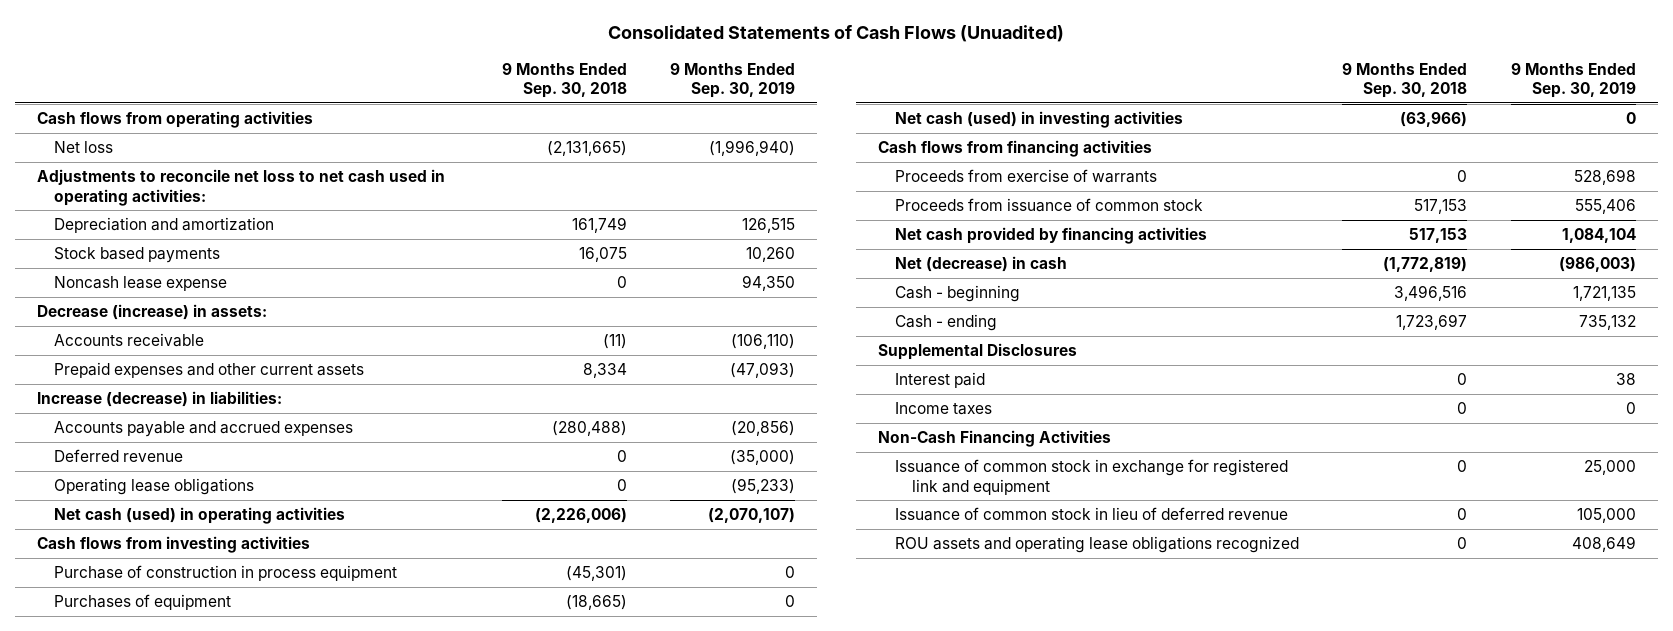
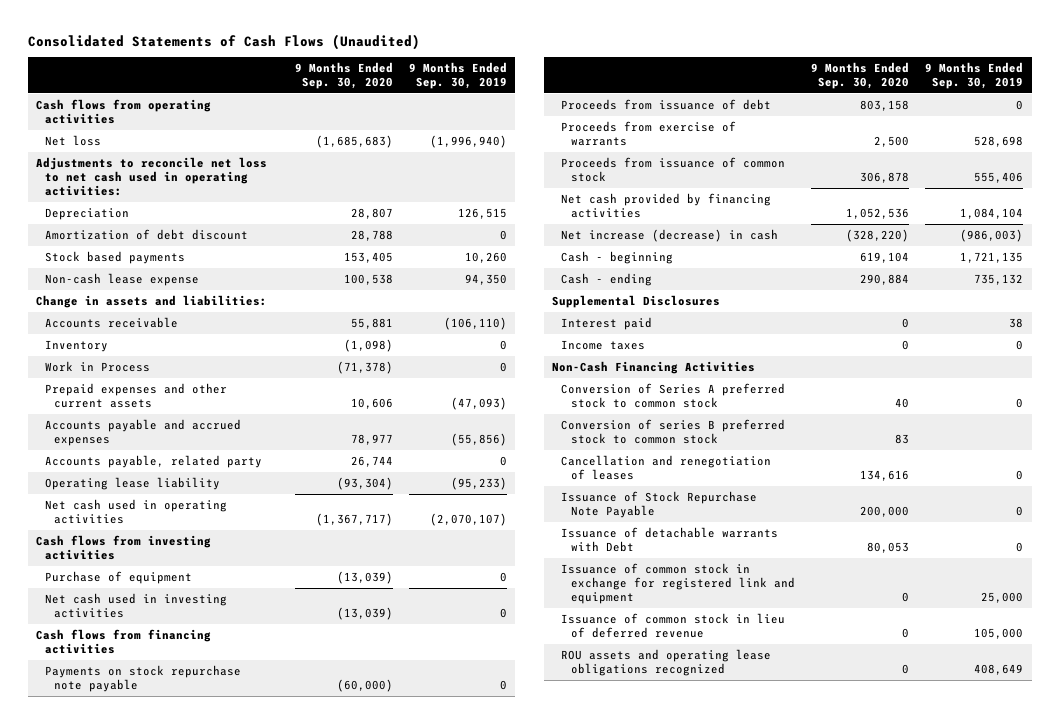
- Consolidated Statements of Cash Flows (Unuadited)
+ Consolidated Statements of Cash Flows (Unaudited)
- | 9 Months Ended Sep. 30, 2018 | 9 Months Ended Sep. 30, 2019
+ | 9 Months Ended Sep. 30, 2020 | 9 Months Ended Sep. 30, 2019
- Depreciation and amortization | 161,749 | 126,515
+ Depreciation | 28,807 | 126,515
+ Amortization of debt discount | 28,788 | 0
- Noncash lease expense | 0 | 94,350
- Decrease (increase) in assets:
+ Non-cash lease expense | 100,538 | 94,350
+ Change in assets and liabilities:
+ Inventory | (1,098) | 0
+ Work in Process | (71,378) | 0
- Increase (decrease) in liabilities:
- Accounts payable and accrued expenses | (280,488) | (20,856)
- Deferred revenue | 0 | (35,000)
- Operating lease obligations | 0 | (95,233)
- Net cash (used) in operating activities | (2,226,006) | (2,070,107)
+ Accounts payable and accrued expenses | 78,977 | (55,856)
+ Accounts payable, related party | 26,744 | 0
+ Operating lease liability | (93,304) | (95,233)
+ Net cash used in operating activities | (1,367,717) | (2,070,107)
- Purchase of construction in process equipment | (45,301) | 0
- Purchases of equipment | (18,665) | 0
- Net cash (used) in investing activities | (63,966) | 0
+ Purchase of equipment | (13,039) | 0
+ Net cash used in investing activities | (13,039) | 0
+ Payments on stock repurchase note payable | (60,000) | 0
+ Proceeds from issuance of debt | 803,158 | 0
- Net (decrease) in cash | (1,772,819) | (986,003)
+ Net increase (decrease) in cash | (328,220) | (986,003)
+ Conversion of Series A preferred stock to common stock | 40 | 0
+ Conversion of series B preferred stock to common stock | 83 |
+ Cancellation and renegotiation of leases | 134,616 | 0
+ Issuance of Stock Repurchase Note Payable | 200,000 | 0
+ Issuance of detachable warrants with Debt | 80,053 | 0

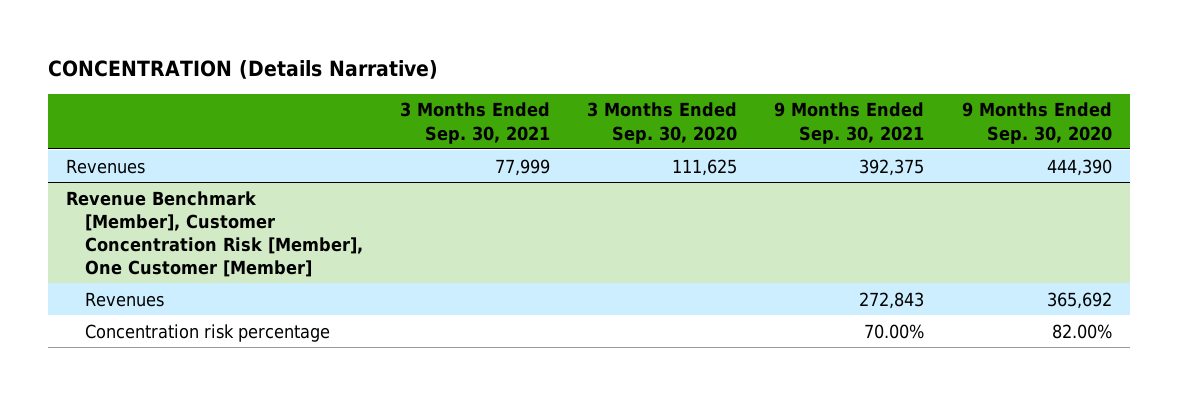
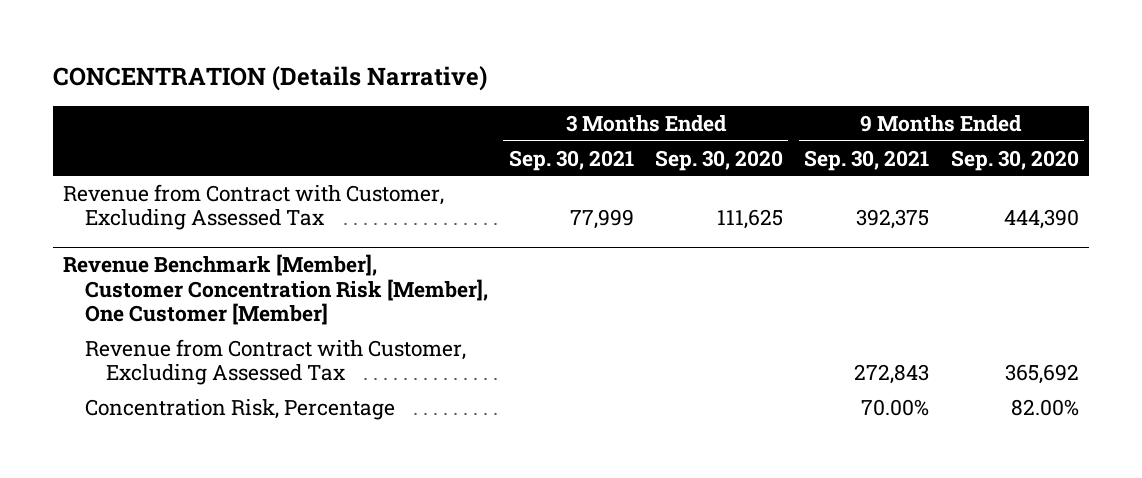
- Revenues | 77,999 | 111,625 | 392,375 | 444,390
+ Revenue from Contract with Customer, Excluding Assessed Tax | 77,999 | 111,625 | 392,375 | 444,390
@ Revenue Benchmark [Member], Customer Concentration Risk [Member], One Customer [Member]
- Revenues | | | 272,843 | 365,692
- Concentration risk percentage | | | 70.00% | 82.00%
+ Revenue from Contract with Customer, Excluding Assessed Tax | | | 272,843 | 365,692
+ Concentration Risk, Percentage | | | 70.00% | 82.00%

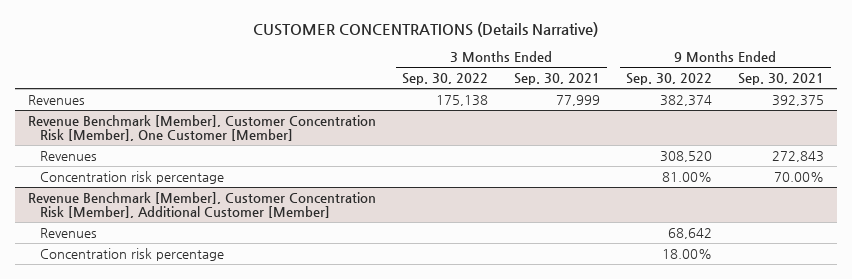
- CONCENTRATION (Details Narrative)
+ CUSTOMER CONCENTRATIONS (Details Narrative)
- | 3 Months Ended Sep. 30, 2021 | 3 Months Ended Sep. 30, 2020 | 9 Months Ended Sep. 30, 2021 | 9 Months Ended Sep. 30, 2020
+ | 3 Months Ended Sep. 30, 2022 | 3 Months Ended Sep. 30, 2021 | 9 Months Ended Sep. 30, 2022 | 9 Months Ended Sep. 30, 2021
- Revenue from Contract with Customer, Excluding Assessed Tax | 77,999 | 111,625 | 392,375 | 444,390
+ Revenues | 175,138 | 77,999 | 382,374 | 392,375
@ Revenue Benchmark [Member], Customer Concentration Risk [Member], One Customer [Member]
- Revenue from Contract with Customer, Excluding Assessed Tax | | | 272,843 | 365,692
- Concentration Risk, Percentage | | | 70.00% | 82.00%
+ Revenues | | | 308,520 | 272,843
+ Concentration risk percentage | | | 81.00% | 70.00%
+ Revenue Benchmark [Member], Customer Concentration Risk [Member], Additional Customer [Member]
+ Revenues | | | 68,642 |
+ Concentration risk percentage | | | 18.00% |

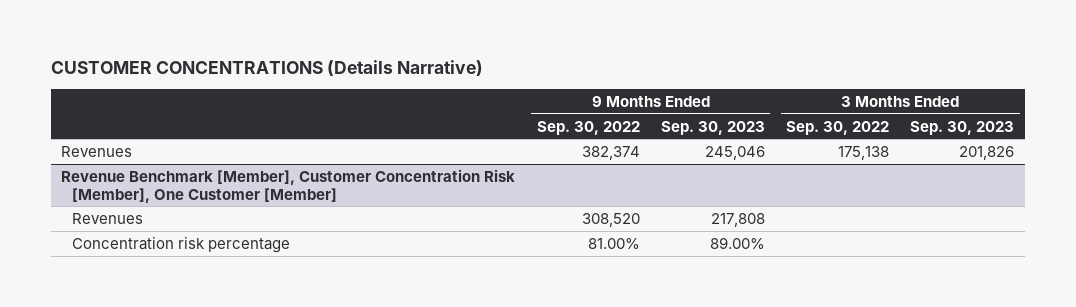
- | 3 Months Ended Sep. 30, 2022 | 3 Months Ended Sep. 30, 2021 | 9 Months Ended Sep. 30, 2022 | 9 Months Ended Sep. 30, 2021
+ | 9 Months Ended Sep. 30, 2022 | 9 Months Ended Sep. 30, 2023 | 3 Months Ended Sep. 30, 2022 | 3 Months Ended Sep. 30, 2023
- Revenue Benchmark [Member], Customer Concentration Risk [Member], Additional Customer [Member]
- Revenues | | | 68,642 |
- Concentration risk percentage | | | 18.00% |

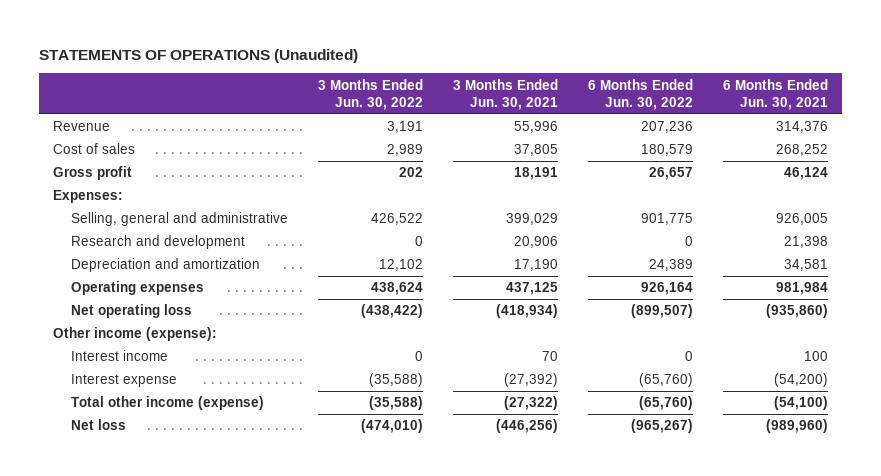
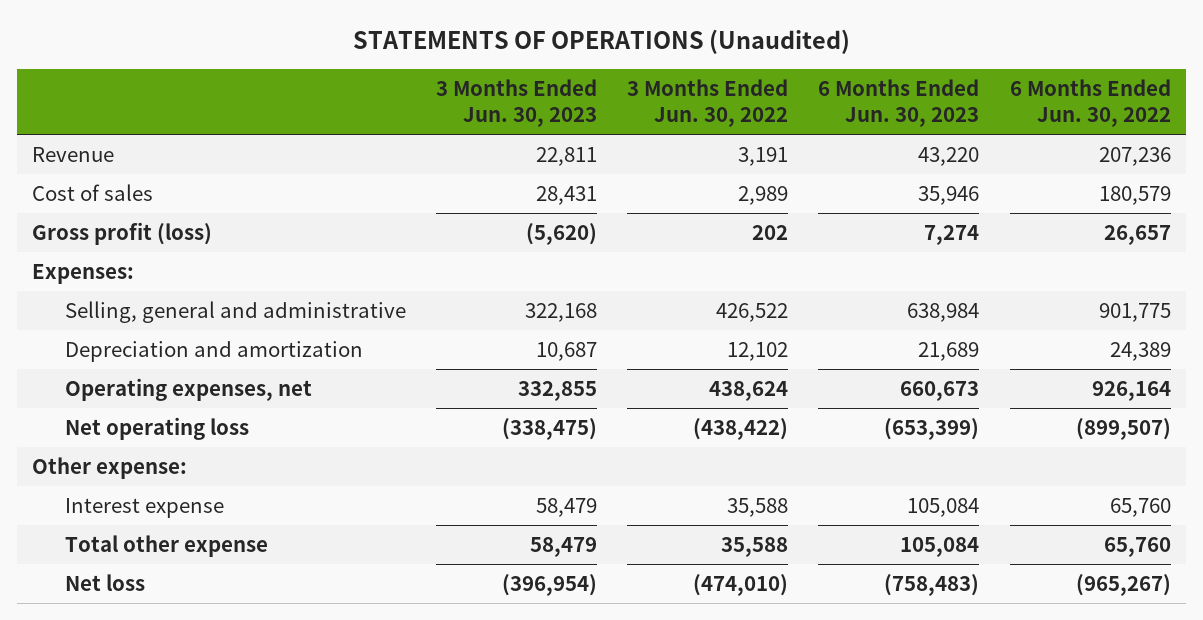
- | 3 Months Ended Jun. 30, 2022 | 3 Months Ended Jun. 30, 2021 | 6 Months Ended Jun. 30, 2022 | 6 Months Ended Jun. 30, 2021
+ | 3 Months Ended Jun. 30, 2023 | 3 Months Ended Jun. 30, 2022 | 6 Months Ended Jun. 30, 2023 | 6 Months Ended Jun. 30, 2022
- Gross profit | 202 | 18,191 | 26,657 | 46,124
+ Gross profit (loss) | (5,620) | 202 | 7,274 | 26,657
- Research and development | 0 | 20,906 | 0 | 21,398
- Operating expenses | 438,624 | 437,125 | 926,164 | 981,984
+ Operating expenses, net | 332,855 | 438,624 | 660,673 | 926,164
- Other income (expense):
- Interest income | 0 | 70 | 0 | 100
- Interest expense | (35,588) | (27,392) | (65,760) | (54,200)
- Total other income (expense) | (35,588) | (27,322) | (65,760) | (54,100)
+ Other expense:
+ Interest expense | 58,479 | 35,588 | 105,084 | 65,760
+ Total other expense | 58,479 | 35,588 | 105,084 | 65,760

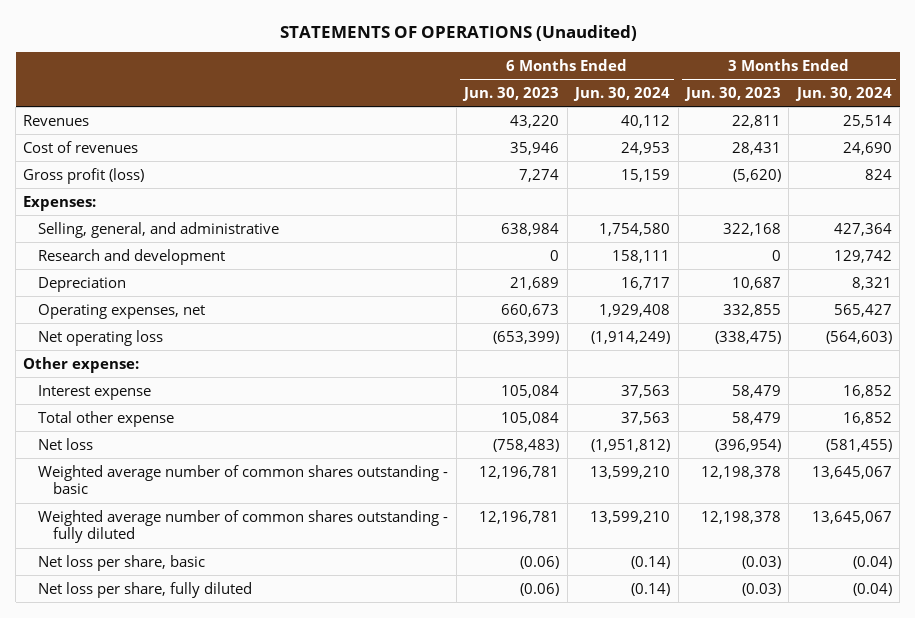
- | 3 Months Ended Jun. 30, 2023 | 3 Months Ended Jun. 30, 2022 | 6 Months Ended Jun. 30, 2023 | 6 Months Ended Jun. 30, 2022
+ | 6 Months Ended Jun. 30, 2023 | 6 Months Ended Jun. 30, 2024 | 3 Months Ended Jun. 30, 2023 | 3 Months Ended Jun. 30, 2024
- Revenue | 22,811 | 3,191 | 43,220 | 207,236
- Cost of sales | 28,431 | 2,989 | 35,946 | 180,579
+ Revenues | 43,220 | 40,112 | 22,811 | 25,514
+ Cost of revenues | 35,946 | 24,953 | 28,431 | 24,690
- Selling, general and administrative | 322,168 | 426,522 | 638,984 | 901,775
- Depreciation and amortization | 10,687 | 12,102 | 21,689 | 24,389
+ Selling, general, and administrative | 638,984 | 1,754,580 | 322,168 | 427,364
+ Research and development | 0 | 158,111 | 0 | 129,742
+ Depreciation | 21,689 | 16,717 | 10,687 | 8,321
+ Weighted average number of common shares outstanding - basic | 12,196,781 | 13,599,210 | 12,198,378 | 13,645,067
+ Weighted average number of common shares outstanding - fully diluted | 12,196,781 | 13,599,210 | 12,198,378 | 13,645,067
+ Net loss per share, basic | (0.06) | (0.14) | (0.03) | (0.04)
+ Net loss per share, fully diluted | (0.06) | (0.14) | (0.03) | (0.04)

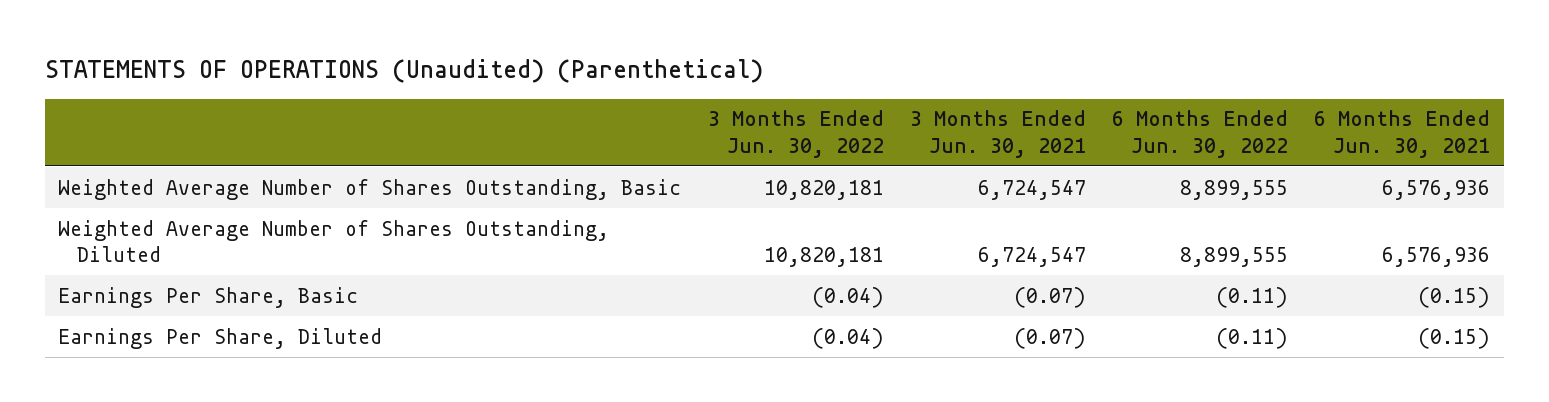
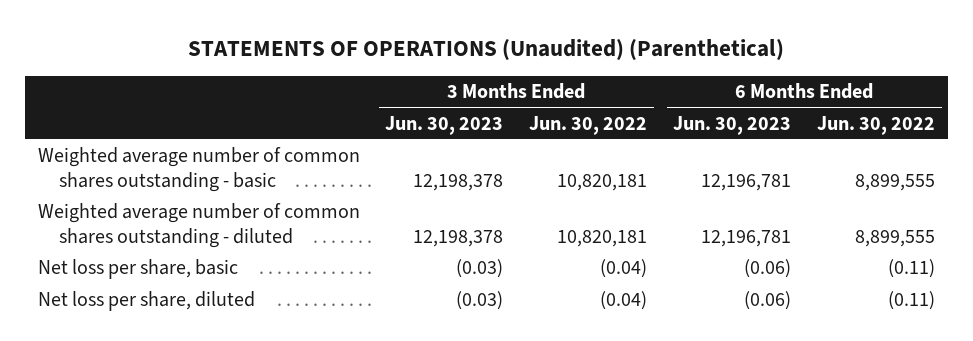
- | 3 Months Ended Jun. 30, 2022 | 3 Months Ended Jun. 30, 2021 | 6 Months Ended Jun. 30, 2022 | 6 Months Ended Jun. 30, 2021
+ | 3 Months Ended Jun. 30, 2023 | 3 Months Ended Jun. 30, 2022 | 6 Months Ended Jun. 30, 2023 | 6 Months Ended Jun. 30, 2022
- Weighted Average Number of Shares Outstanding, Basic | 10,820,181 | 6,724,547 | 8,899,555 | 6,576,936
- Weighted Average Number of Shares Outstanding, Diluted | 10,820,181 | 6,724,547 | 8,899,555 | 6,576,936
- Earnings Per Share, Basic | (0.04) | (0.07) | (0.11) | (0.15)
- Earnings Per Share, Diluted | (0.04) | (0.07) | (0.11) | (0.15)
+ Weighted average number of common shares outstanding - basic | 12,198,378 | 10,820,181 | 12,196,781 | 8,899,555
+ Weighted average number of common shares outstanding - diluted | 12,198,378 | 10,820,181 | 12,196,781 | 8,899,555
+ Net loss per share, basic | (0.03) | (0.04) | (0.06) | (0.11)
+ Net loss per share, diluted | (0.03) | (0.04) | (0.06) | (0.11)

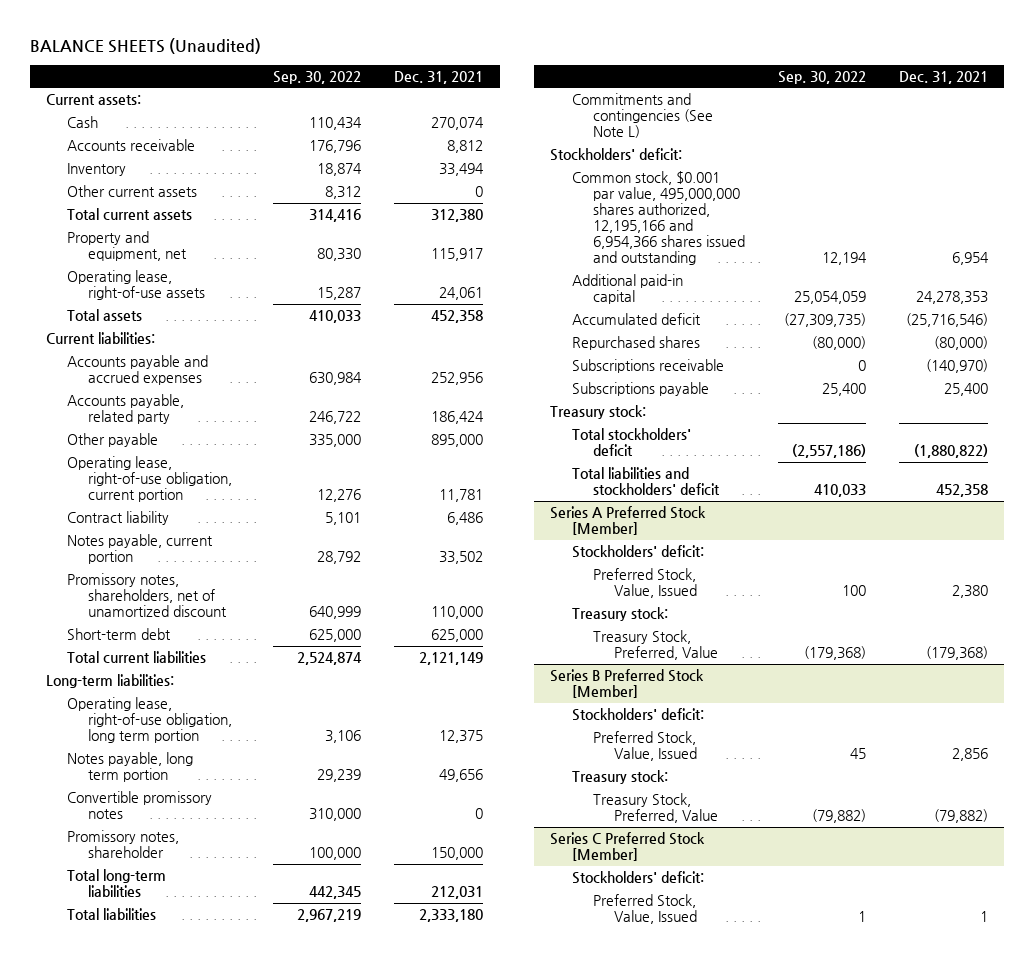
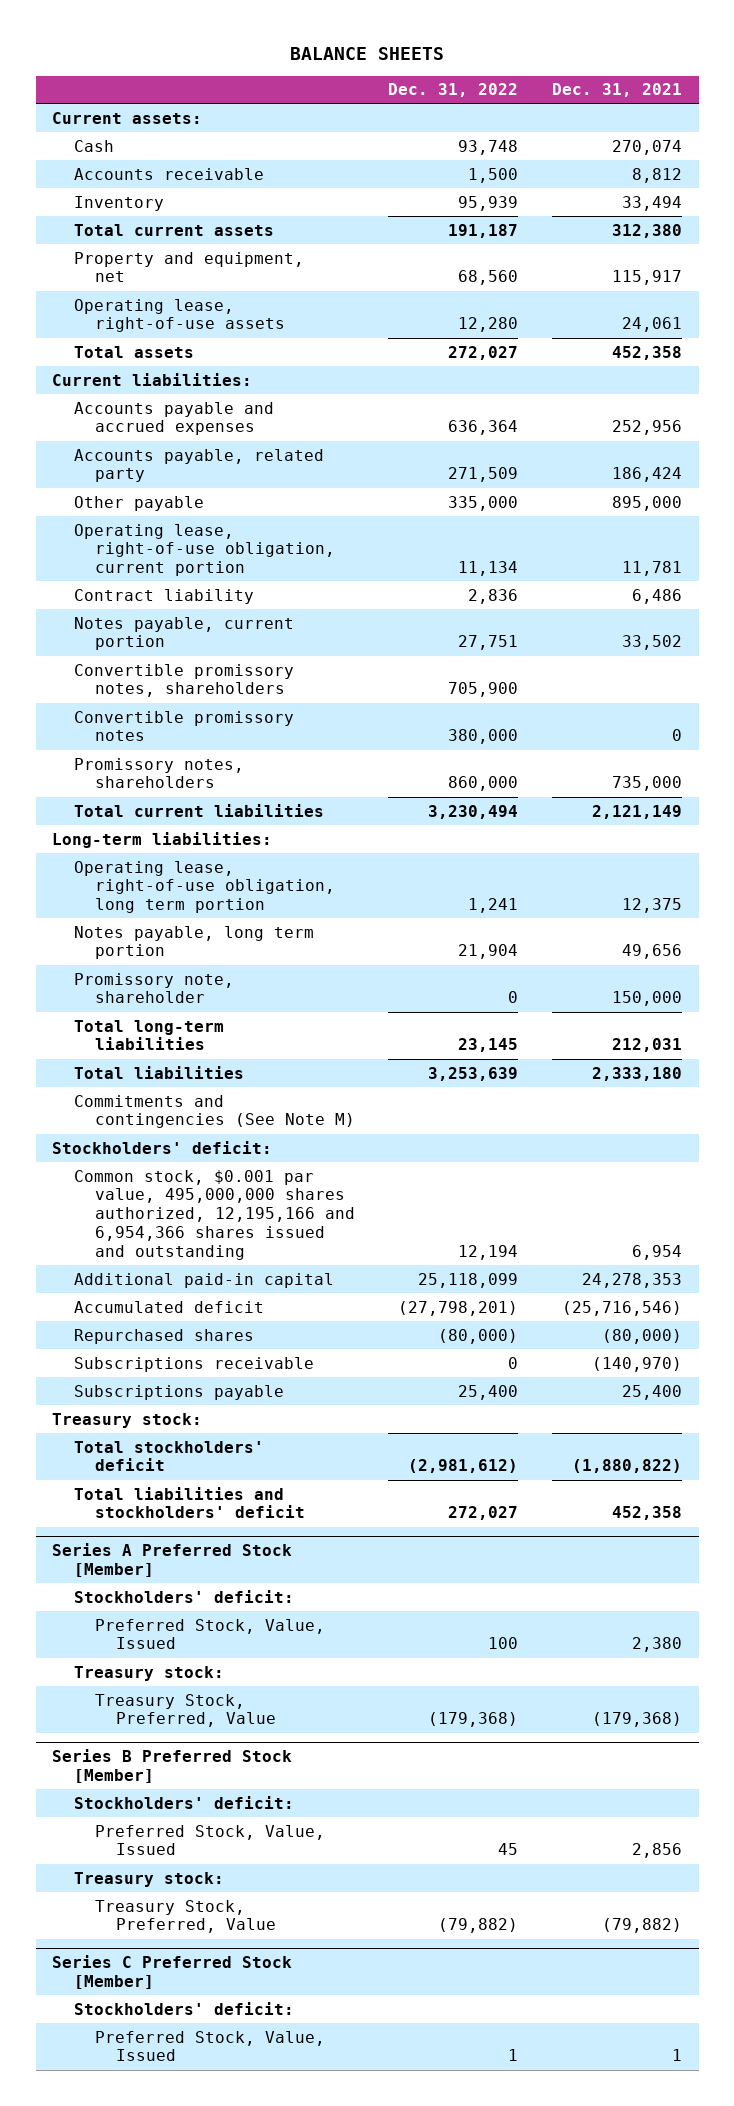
- BALANCE SHEETS (Unaudited)
+ BALANCE SHEETS
- | Sep. 30, 2022 | Dec. 31, 2021
+ | Dec. 31, 2022 | Dec. 31, 2021
- Other current assets | 8,312 | 0
- Promissory notes, shareholders, net of unamortized discount | 640,999 | 110,000
- Short-term debt | 625,000 | 625,000
+ Convertible promissory notes, shareholders | 705,900 |
moved up: Convertible promissory notes | 380,000 | 0
+ Promissory notes, shareholders | 860,000 | 735,000
- Promissory notes, shareholder | 100,000 | 150,000
+ Promissory note, shareholder | 0 | 150,000
- Commitments and contingencies (See Note L)
+ Commitments and contingencies (See Note M)

